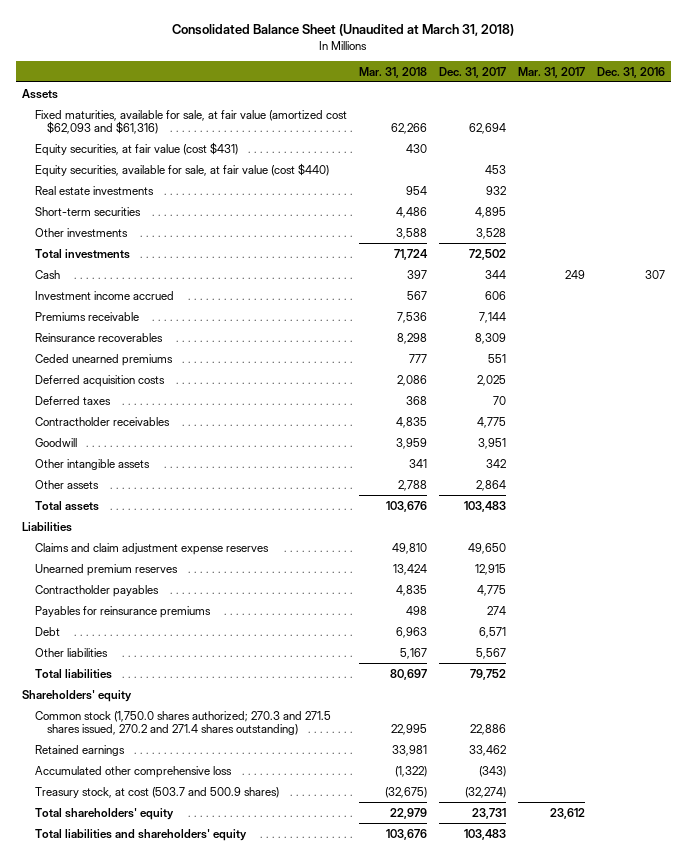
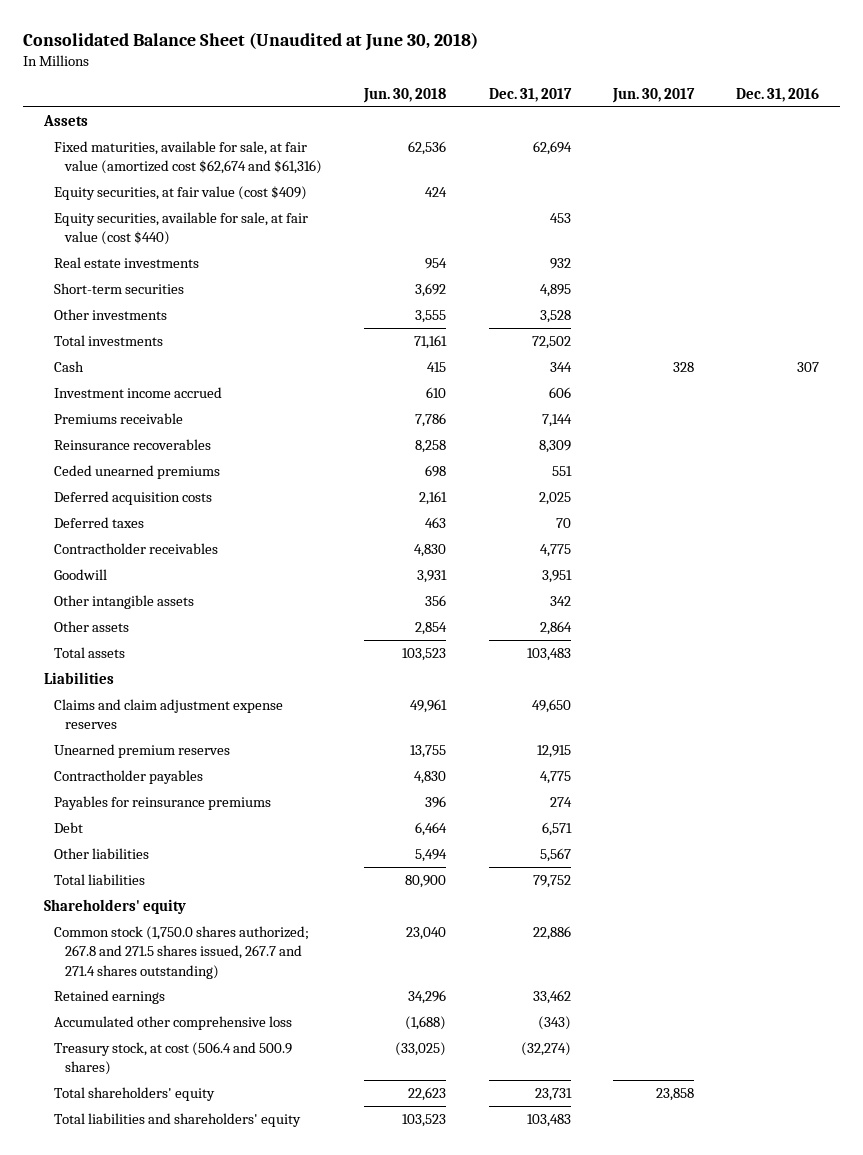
- Consolidated Balance Sheet (Unaudited at March 31, 2018)
+ Consolidated Balance Sheet (Unaudited at June 30, 2018)
- | Mar. 31, 2018 | Dec. 31, 2017 | Mar. 31, 2017 | Dec. 31, 2016
+ | Jun. 30, 2018 | Dec. 31, 2017 | Jun. 30, 2017 | Dec. 31, 2016
- Fixed maturities, available for sale, at fair value (amortized cost $62,093 and $61,316) | 62,266 | 62,694 | |
- Equity securities, at fair value (cost $431) | 430 | | |
+ Fixed maturities, available for sale, at fair value (amortized cost $62,674 and $61,316) | 62,536 | 62,694 | |
+ Equity securities, at fair value (cost $409) | 424 | | |
- Common stock (1,750.0 shares authorized; 270.3 and 271.5 shares issued, 270.2 and 271.4 shares outstanding) | 22,995 | 22,886 | |
+ Common stock (1,750.0 shares authorized; 267.8 and 271.5 shares issued, 267.7 and 271.4 shares outstanding) | 23,040 | 22,886 | |
- Treasury stock, at cost (503.7 and 500.9 shares) | (32,675) | (32,274) | |
+ Treasury stock, at cost (506.4 and 500.9 shares) | (33,025) | (32,274) | |

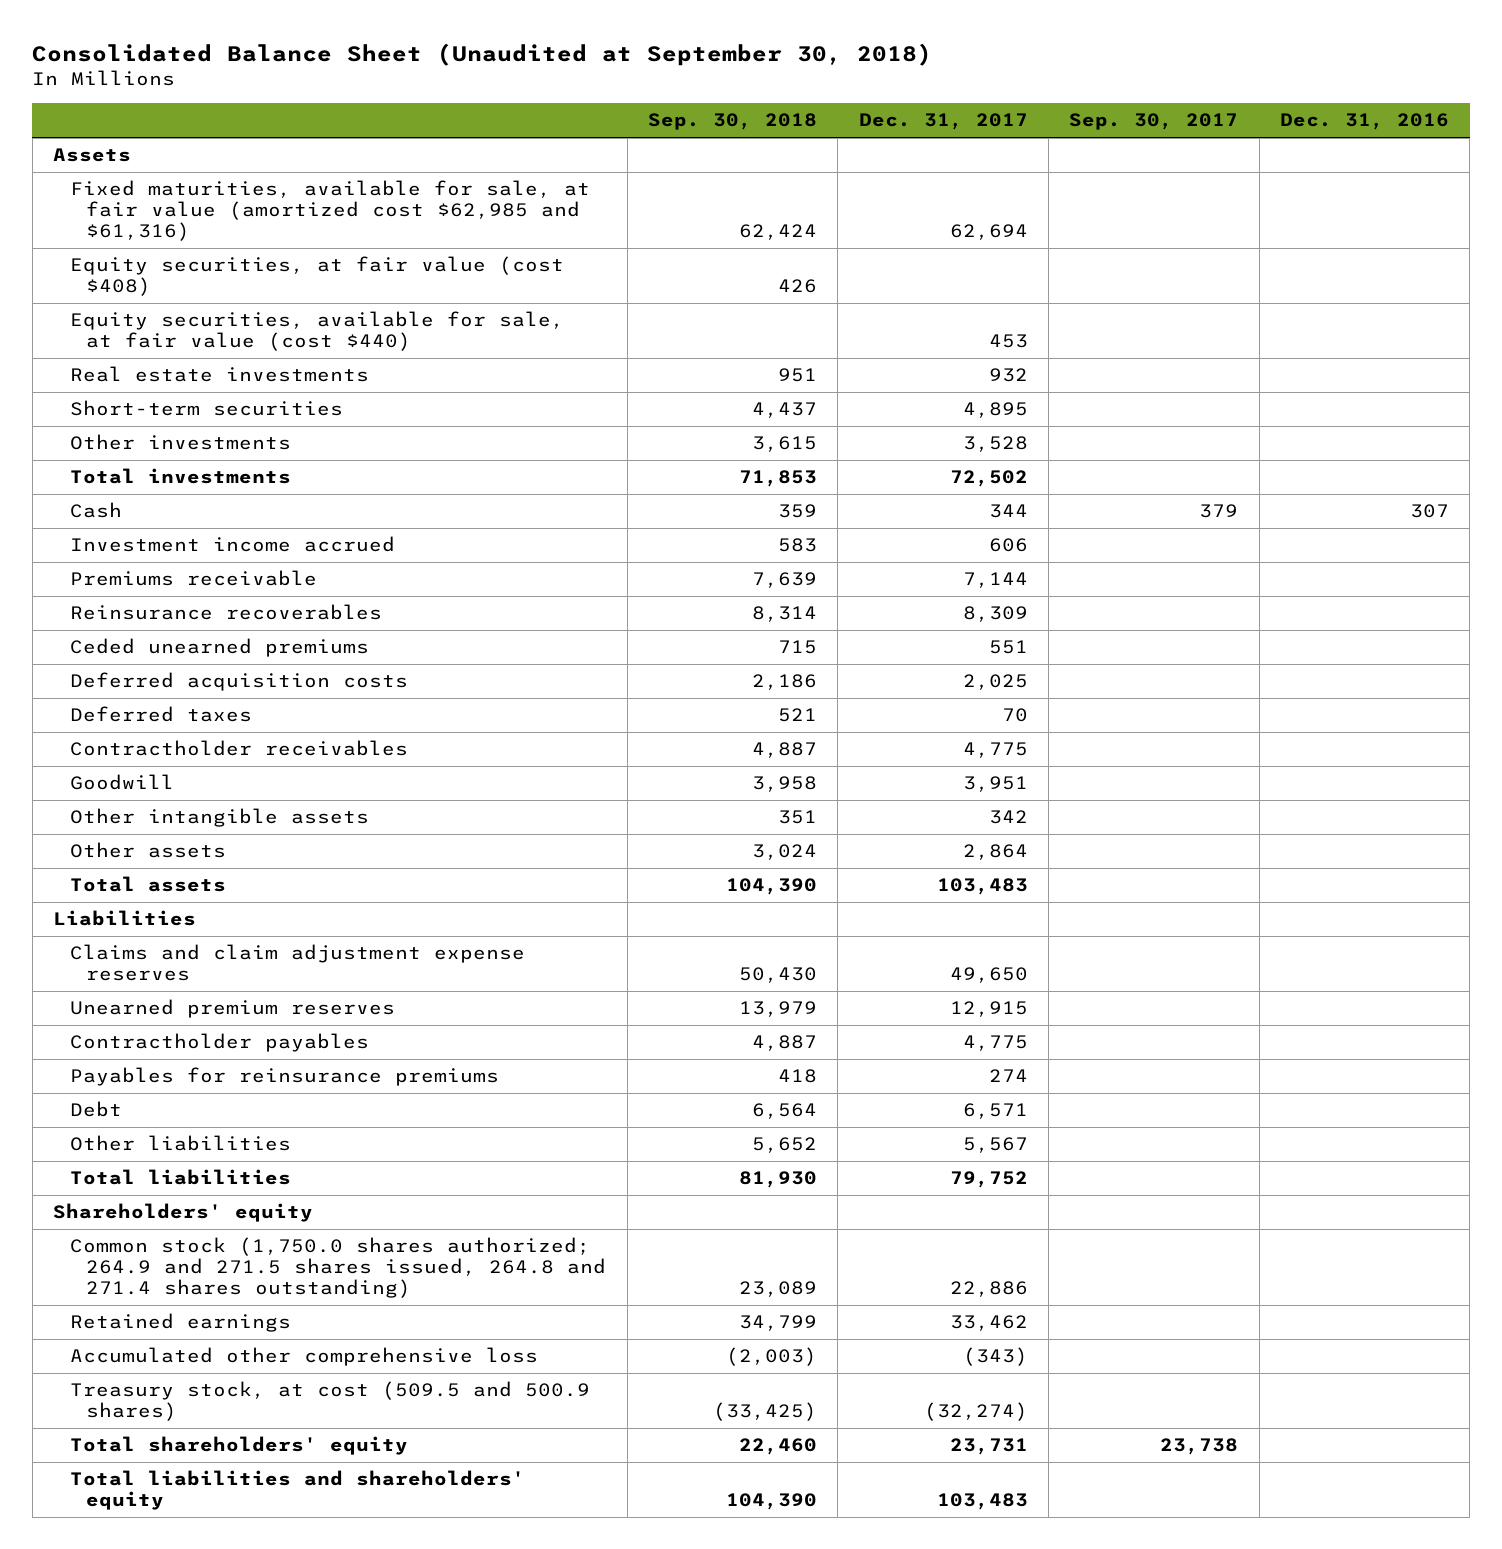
- Consolidated Balance Sheet (Unaudited at June 30, 2018)
+ Consolidated Balance Sheet (Unaudited at September 30, 2018)
- | Jun. 30, 2018 | Dec. 31, 2017 | Jun. 30, 2017 | Dec. 31, 2016
+ | Sep. 30, 2018 | Dec. 31, 2017 | Sep. 30, 2017 | Dec. 31, 2016
- Fixed maturities, available for sale, at fair value (amortized cost $62,674 and $61,316) | 62,536 | 62,694 | |
- Equity securities, at fair value (cost $409) | 424 | | |
+ Fixed maturities, available for sale, at fair value (amortized cost $62,985 and $61,316) | 62,424 | 62,694 | |
+ Equity securities, at fair value (cost $408) | 426 | | |
- Common stock (1,750.0 shares authorized; 267.8 and 271.5 shares issued, 267.7 and 271.4 shares outstanding) | 23,040 | 22,886 | |
+ Common stock (1,750.0 shares authorized; 264.9 and 271.5 shares issued, 264.8 and 271.4 shares outstanding) | 23,089 | 22,886 | |
- Treasury stock, at cost (506.4 and 500.9 shares) | (33,025) | (32,274) | |
+ Treasury stock, at cost (509.5 and 500.9 shares) | (33,425) | (32,274) | |

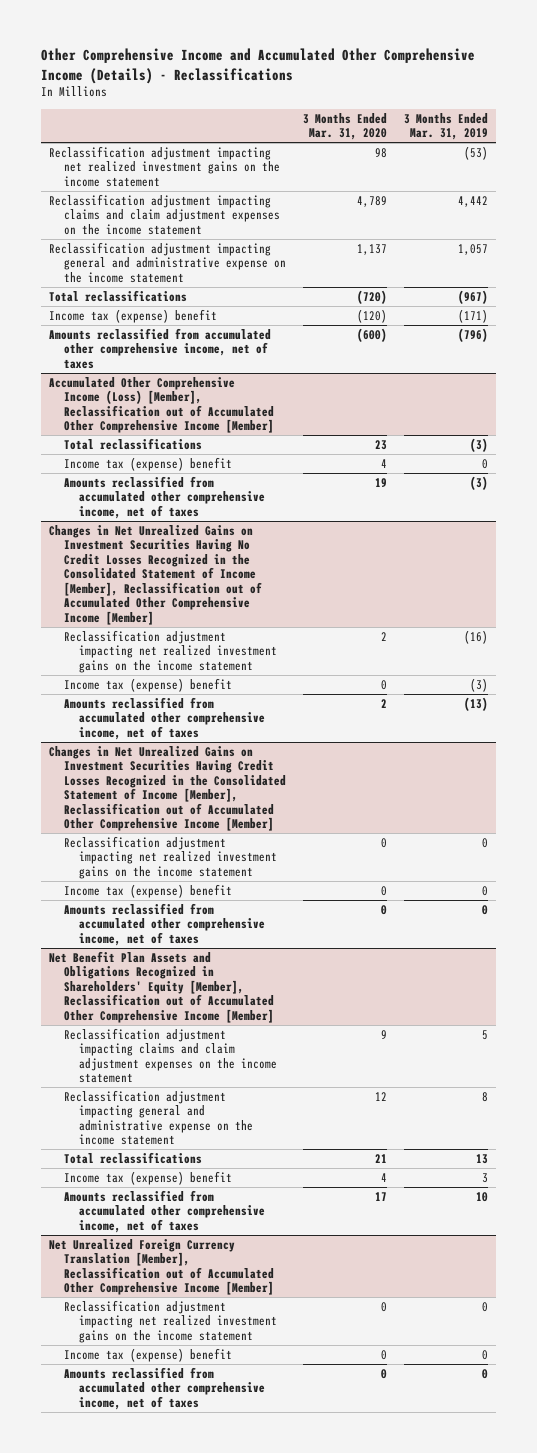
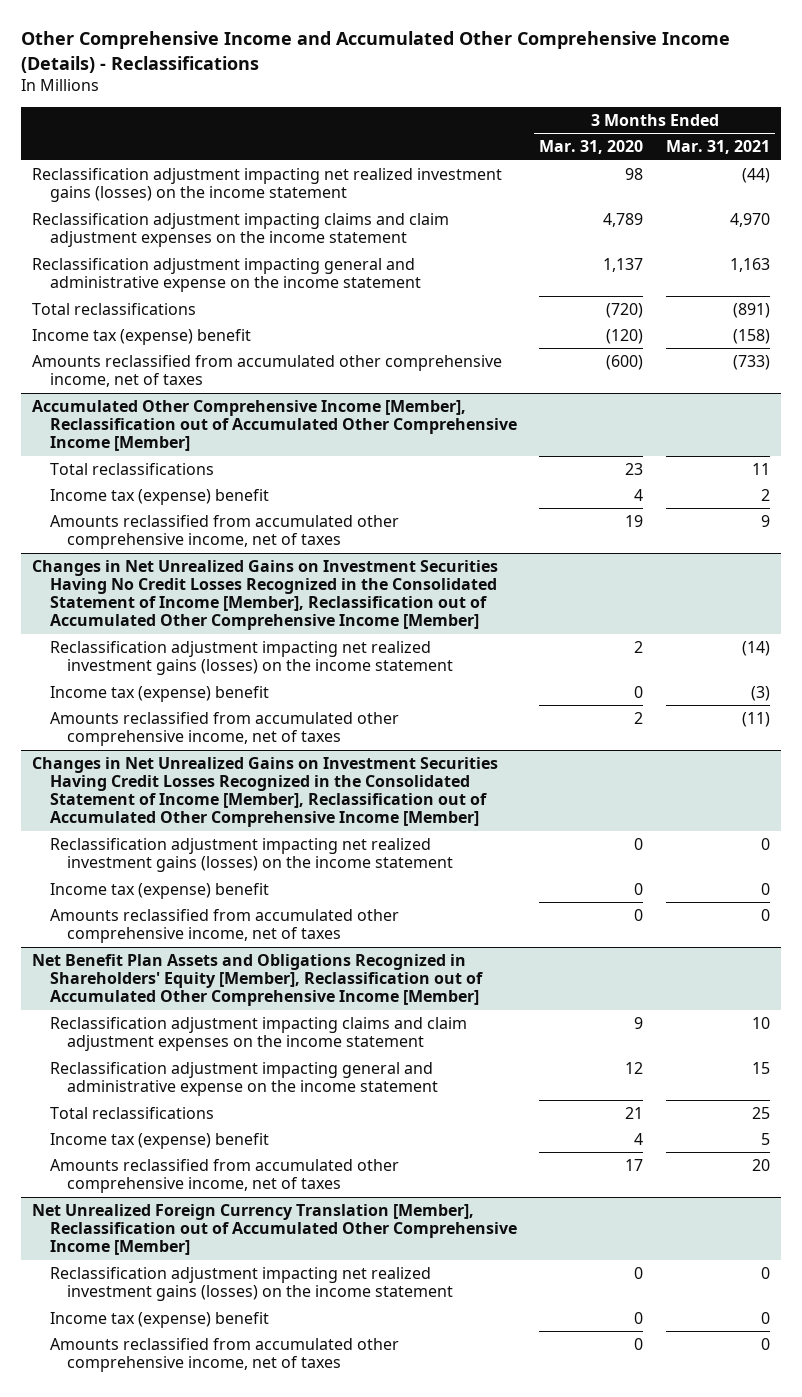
- | 3 Months Ended Mar. 31, 2020 | 3 Months Ended Mar. 31, 2019
+ | 3 Months Ended Mar. 31, 2020 | 3 Months Ended Mar. 31, 2021
- Reclassification adjustment impacting net realized investment gains on the income statement | 98 | (53)
+ Reclassification adjustment impacting net realized investment gains (losses) on the income statement | 98 | (44)
- Accumulated Other Comprehensive Income (Loss) [Member], Reclassification out of Accumulated Other Comprehensive Income [Member]
+ Accumulated Other Comprehensive Income [Member], Reclassification out of Accumulated Other Comprehensive Income [Member]
@ Changes in Net Unrealized Gains on Investment Securities Having No Credit Losses Recognized in the Consolidated Statement of Income [Member], Reclassification out of Accumulated Other Comprehensive Income [Member]
- Reclassification adjustment impacting net realized investment gains on the income statement | 2 | (16)
+ Reclassification adjustment impacting net realized investment gains (losses) on the income statement | 2 | (14)
@ Changes in Net Unrealized Gains on Investment Securities Having Credit Losses Recognized in the Consolidated Statement of Income [Member], Reclassification out of Accumulated Other Comprehensive Income [Member]
- Reclassification adjustment impacting net realized investment gains on the income statement | 0 | 0
+ Reclassification adjustment impacting net realized investment gains (losses) on the income statement | 0 | 0
@ Net Unrealized Foreign Currency Translation [Member], Reclassification out of Accumulated Other Comprehensive Income [Member]
- Reclassification adjustment impacting net realized investment gains on the income statement | 0 | 0
+ Reclassification adjustment impacting net realized investment gains (losses) on the income statement | 0 | 0

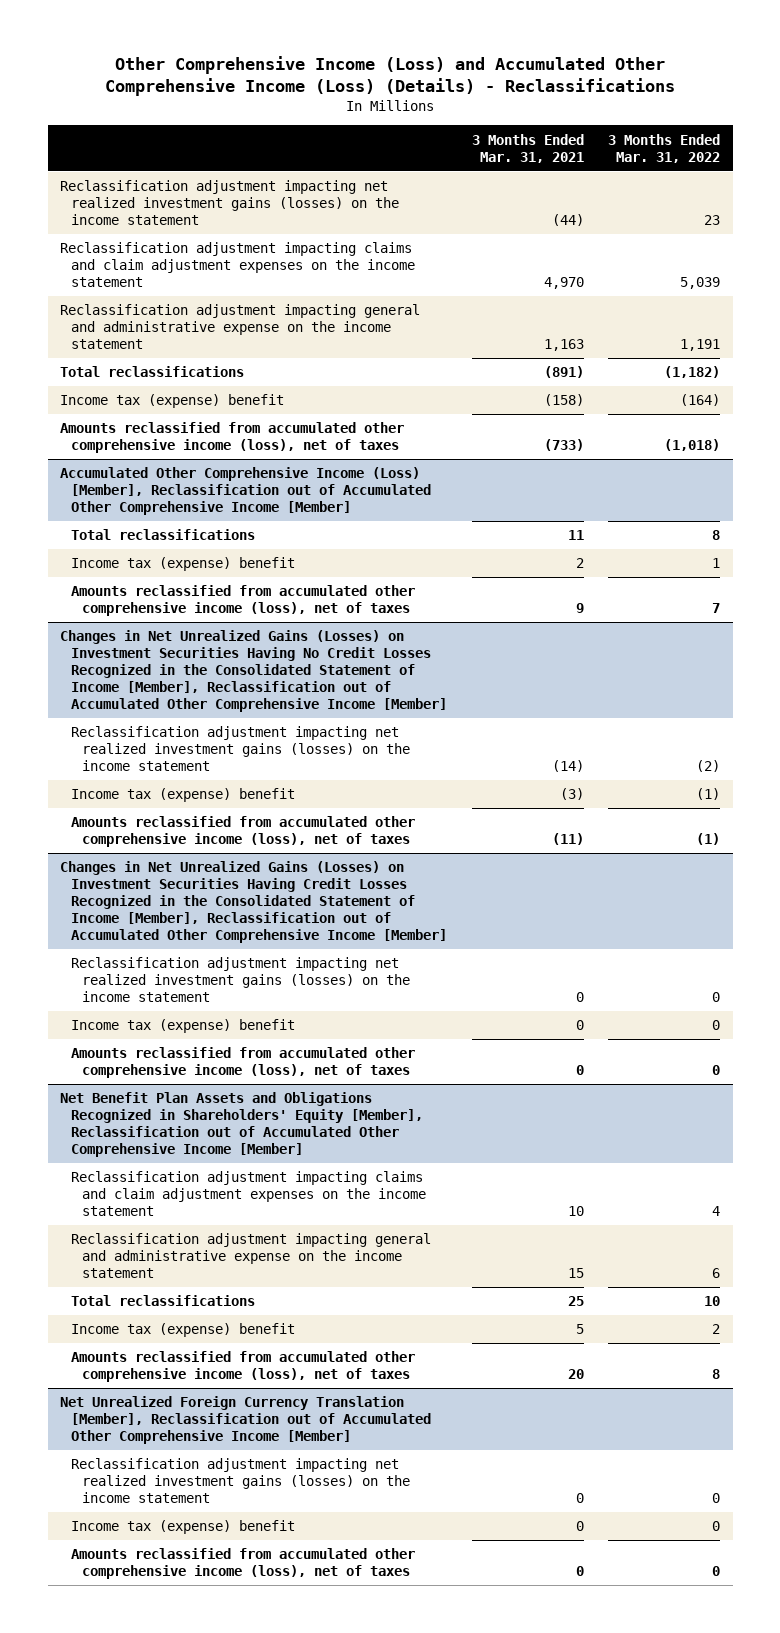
- Other Comprehensive Income and Accumulated Other Comprehensive Income (Details) - Reclassifications
+ Other Comprehensive Income (Loss) and Accumulated Other Comprehensive Income (Loss) (Details) - Reclassifications
- | 3 Months Ended Mar. 31, 2020 | 3 Months Ended Mar. 31, 2021
+ | 3 Months Ended Mar. 31, 2021 | 3 Months Ended Mar. 31, 2022
- Amounts reclassified from accumulated other comprehensive income, net of taxes | (600) | (733)
- Accumulated Other Comprehensive Income [Member], Reclassification out of Accumulated Other Comprehensive Income [Member]
+ Amounts reclassified from accumulated other comprehensive income (loss), net of taxes | (733) | (1,018)
+ Accumulated Other Comprehensive Income (Loss) [Member], Reclassification out of Accumulated Other Comprehensive Income [Member]
- Amounts reclassified from accumulated other comprehensive income, net of taxes | 19 | 9
- Changes in Net Unrealized Gains on Investment Securities Having No Credit Losses Recognized in the Consolidated Statement of Income [Member], Reclassification out of Accumulated Other Comprehensive Income [Member]
+ Amounts reclassified from accumulated other comprehensive income (loss), net of taxes | 9 | 7
+ Changes in Net Unrealized Gains (Losses) on Investment Securities Having No Credit Losses Recognized in the Consolidated Statement of Income [Member], Reclassification out of Accumulated Other Comprehensive Income [Member]
- Amounts reclassified from accumulated other comprehensive income, net of taxes | 2 | (11)
- Changes in Net Unrealized Gains on Investment Securities Having Credit Losses Recognized in the Consolidated Statement of Income [Member], Reclassification out of Accumulated Other Comprehensive Income [Member]
+ Amounts reclassified from accumulated other comprehensive income (loss), net of taxes | (11) | (1)
+ Changes in Net Unrealized Gains (Losses) on Investment Securities Having Credit Losses Recognized in the Consolidated Statement of Income [Member], Reclassification out of Accumulated Other Comprehensive Income [Member]
- Amounts reclassified from accumulated other comprehensive income, net of taxes | 0 | 0
+ Amounts reclassified from accumulated other comprehensive income (loss), net of taxes | 0 | 0
@ Net Benefit Plan Assets and Obligations Recognized in Shareholders' Equity [Member], Reclassification out of Accumulated Other Comprehensive Income [Member]
- Amounts reclassified from accumulated other comprehensive income, net of taxes | 17 | 20
+ Amounts reclassified from accumulated other comprehensive income (loss), net of taxes | 20 | 8
@ Net Unrealized Foreign Currency Translation [Member], Reclassification out of Accumulated Other Comprehensive Income [Member]
- Amounts reclassified from accumulated other comprehensive income, net of taxes | 0 | 0
+ Amounts reclassified from accumulated other comprehensive income (loss), net of taxes | 0 | 0

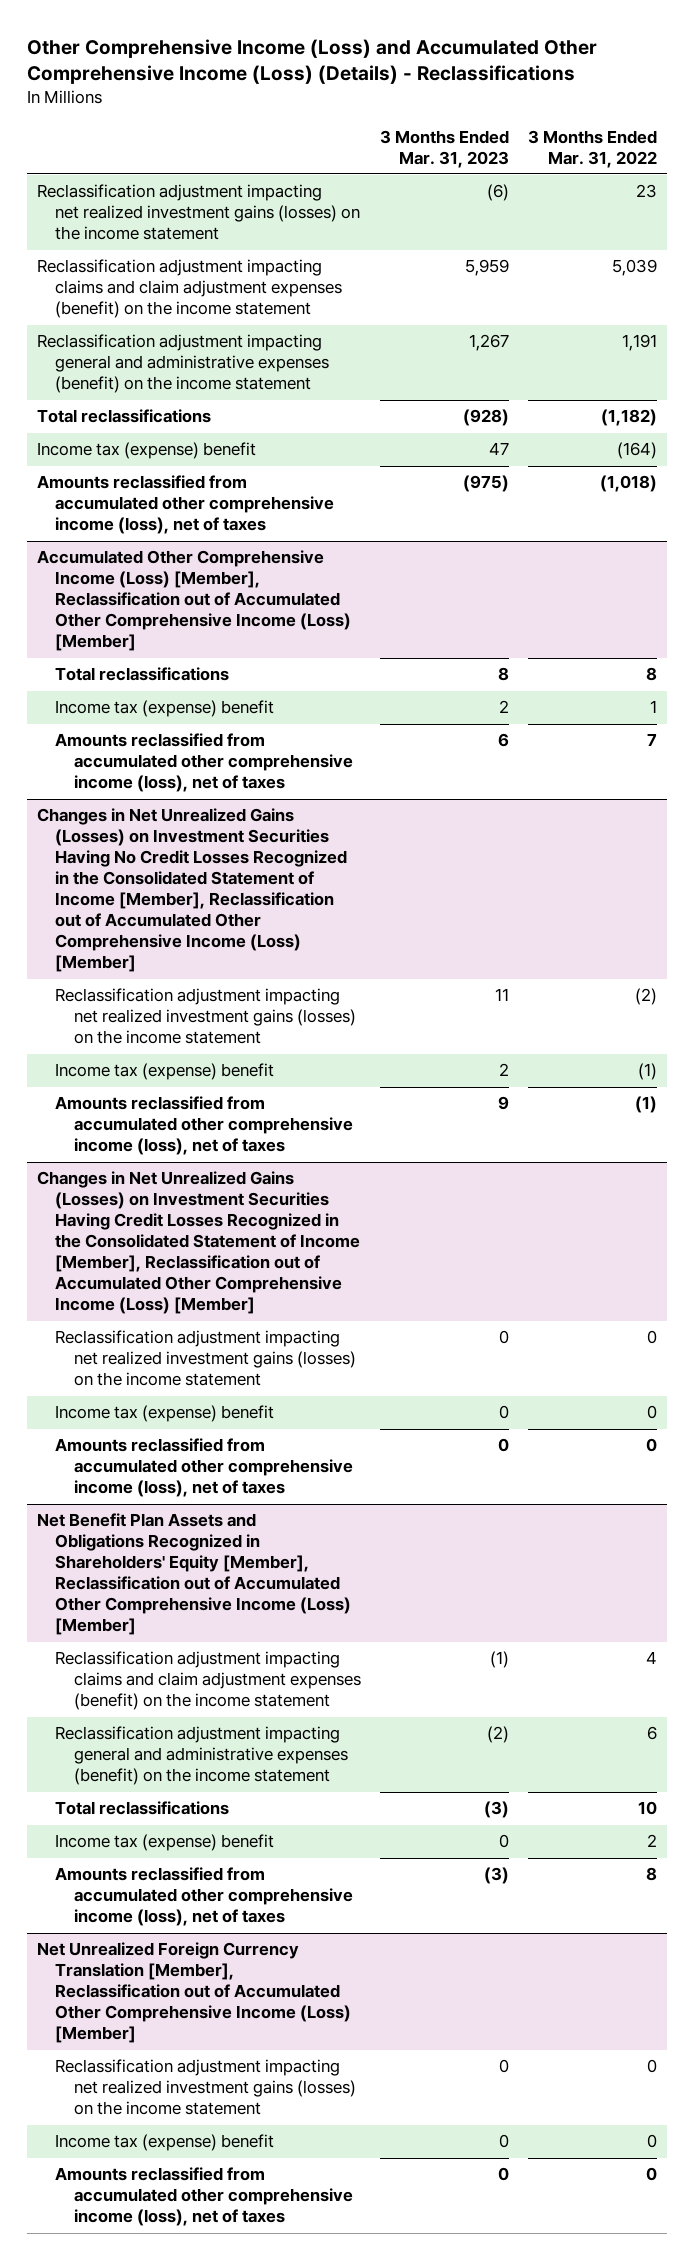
- | 3 Months Ended Mar. 31, 2021 | 3 Months Ended Mar. 31, 2022
+ | 3 Months Ended Mar. 31, 2023 | 3 Months Ended Mar. 31, 2022
- Reclassification adjustment impacting claims and claim adjustment expenses on the income statement | 4,970 | 5,039
- Reclassification adjustment impacting general and administrative expense on the income statement | 1,163 | 1,191
+ Reclassification adjustment impacting claims and claim adjustment expenses (benefit) on the income statement | 5,959 | 5,039
+ Reclassification adjustment impacting general and administrative expenses (benefit) on the income statement | 1,267 | 1,191
- Accumulated Other Comprehensive Income (Loss) [Member], Reclassification out of Accumulated Other Comprehensive Income [Member]
+ Accumulated Other Comprehensive Income (Loss) [Member], Reclassification out of Accumulated Other Comprehensive Income (Loss) [Member]
- Changes in Net Unrealized Gains (Losses) on Investment Securities Having No Credit Losses Recognized in the Consolidated Statement of Income [Member], Reclassification out of Accumulated Other Comprehensive Income [Member]
+ Changes in Net Unrealized Gains (Losses) on Investment Securities Having No Credit Losses Recognized in the Consolidated Statement of Income [Member], Reclassification out of Accumulated Other Comprehensive Income (Loss) [Member]
- Changes in Net Unrealized Gains (Losses) on Investment Securities Having Credit Losses Recognized in the Consolidated Statement of Income [Member], Reclassification out of Accumulated Other Comprehensive Income [Member]
+ Changes in Net Unrealized Gains (Losses) on Investment Securities Having Credit Losses Recognized in the Consolidated Statement of Income [Member], Reclassification out of Accumulated Other Comprehensive Income (Loss) [Member]
- Net Benefit Plan Assets and Obligations Recognized in Shareholders' Equity [Member], Reclassification out of Accumulated Other Comprehensive Income [Member]
- Reclassification adjustment impacting claims and claim adjustment expenses on the income statement | 10 | 4
- Reclassification adjustment impacting general and administrative expense on the income statement | 15 | 6
+ Net Benefit Plan Assets and Obligations Recognized in Shareholders' Equity [Member], Reclassification out of Accumulated Other Comprehensive Income (Loss) [Member]
+ Reclassification adjustment impacting claims and claim adjustment expenses (benefit) on the income statement | (1) | 4
+ Reclassification adjustment impacting general and administrative expenses (benefit) on the income statement | (2) | 6
- Net Unrealized Foreign Currency Translation [Member], Reclassification out of Accumulated Other Comprehensive Income [Member]
+ Net Unrealized Foreign Currency Translation [Member], Reclassification out of Accumulated Other Comprehensive Income (Loss) [Member]

